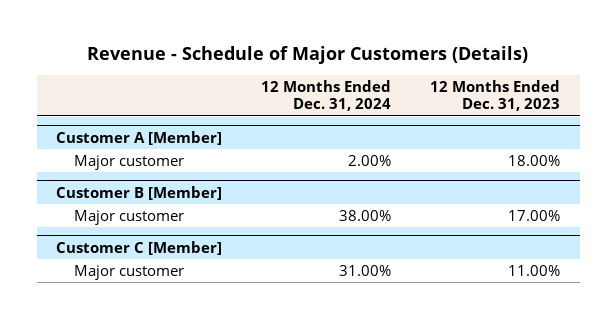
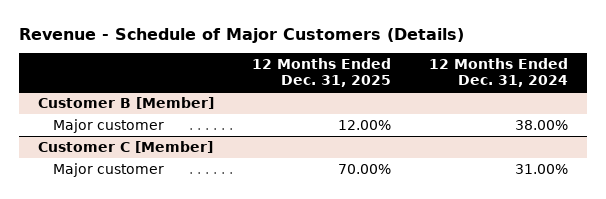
- | 12 Months Ended Dec. 31, 2024 | 12 Months Ended Dec. 31, 2023
+ | 12 Months Ended Dec. 31, 2025 | 12 Months Ended Dec. 31, 2024
- Customer A [Member]
- Major customer | 2.00% | 18.00%

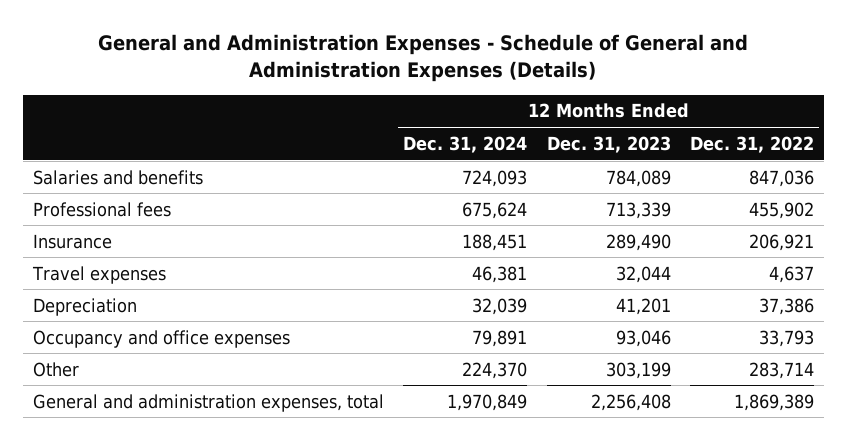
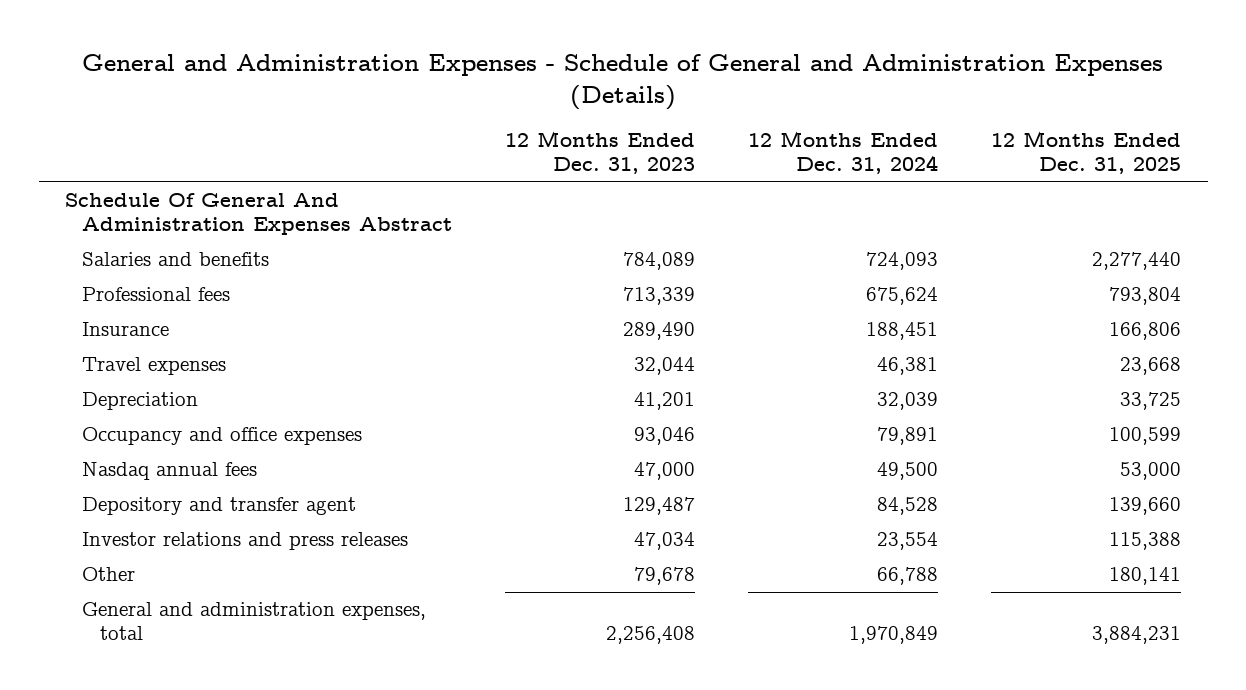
- | 12 Months Ended Dec. 31, 2024 | 12 Months Ended Dec. 31, 2023 | 12 Months Ended Dec. 31, 2022
+ | 12 Months Ended Dec. 31, 2023 | 12 Months Ended Dec. 31, 2024 | 12 Months Ended Dec. 31, 2025
+ Schedule Of General And Administration Expenses Abstract
- Other | 224,370 | 303,199 | 283,714
+ Nasdaq annual fees | 47,000 | 49,500 | 53,000
+ Depository and transfer agent | 129,487 | 84,528 | 139,660
+ Investor relations and press releases | 47,034 | 23,554 | 115,388
+ Other | 79,678 | 66,788 | 180,141

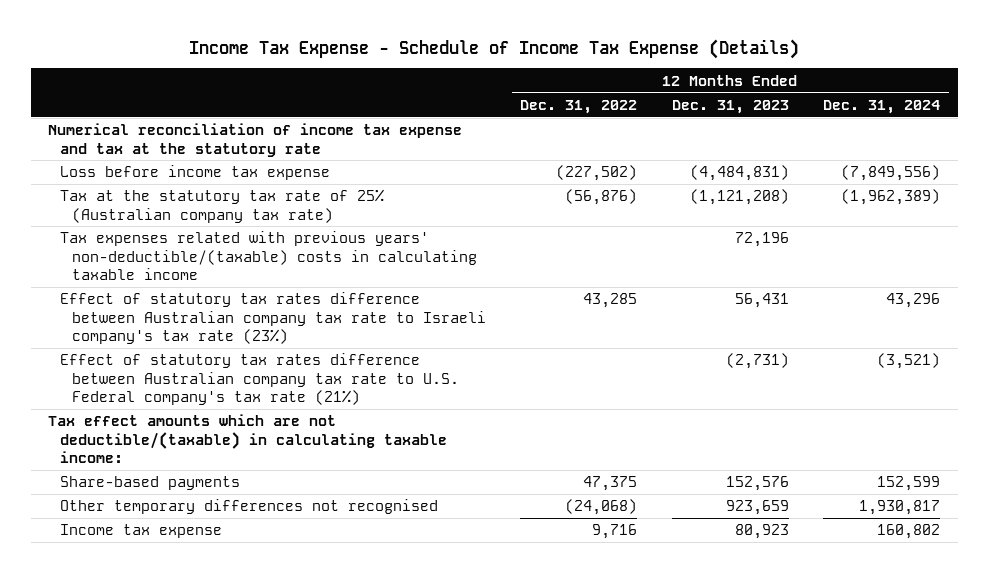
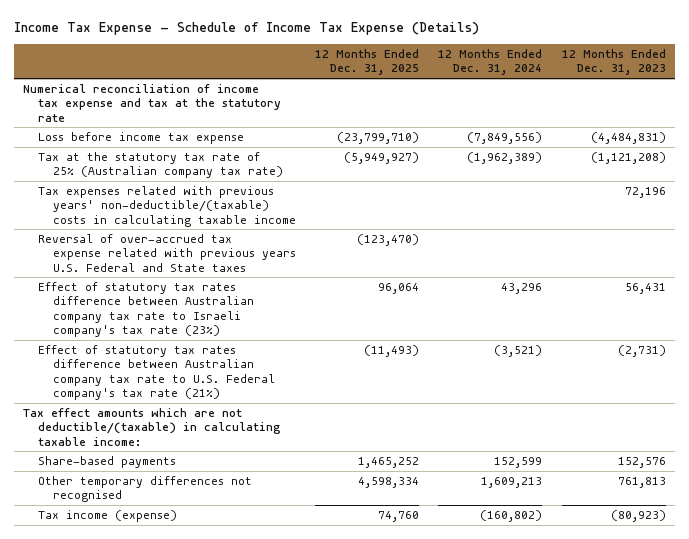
- | 12 Months Ended Dec. 31, 2022 | 12 Months Ended Dec. 31, 2023 | 12 Months Ended Dec. 31, 2024
+ | 12 Months Ended Dec. 31, 2025 | 12 Months Ended Dec. 31, 2024 | 12 Months Ended Dec. 31, 2023
+ Reversal of over-accrued tax expense related with previous years U.S. Federal and State taxes | (123,470) | |
- Other temporary differences not recognised | (24,068) | 923,659 | 1,930,817
- Income tax expense | 9,716 | 80,923 | 160,802
+ Other temporary differences not recognised | 4,598,334 | 1,609,213 | 761,813
+ Tax income (expense) | 74,760 | (160,802) | (80,923)

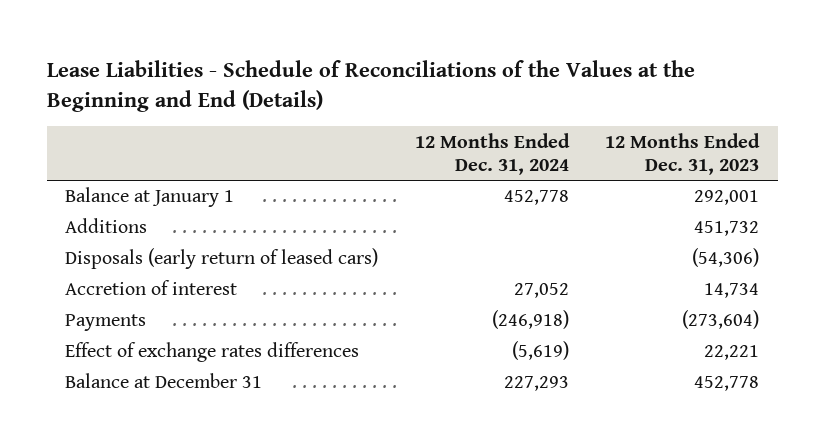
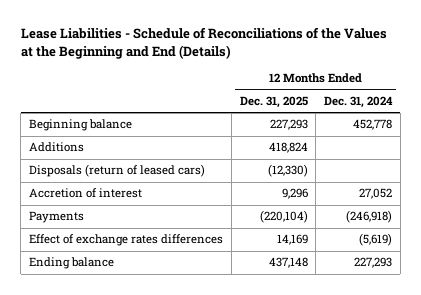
- | 12 Months Ended Dec. 31, 2024 | 12 Months Ended Dec. 31, 2023
+ | 12 Months Ended Dec. 31, 2025 | 12 Months Ended Dec. 31, 2024
- Balance at January 1 | 452,778 | 292,001
+ Beginning balance | 227,293 | 452,778
- Disposals (early return of leased cars) | | (54,306)
+ Disposals (return of leased cars) | (12,330) |
- Balance at December 31 | 227,293 | 452,778
+ Ending balance | 437,148 | 227,293

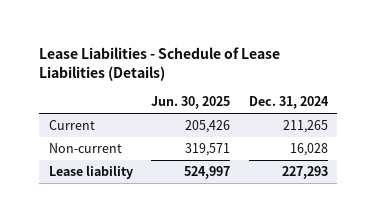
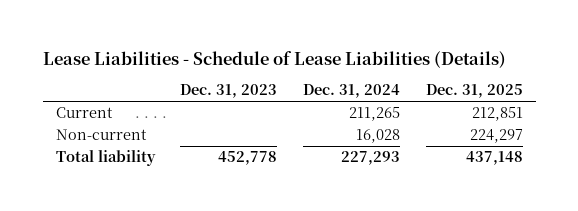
- | Jun. 30, 2025 | Dec. 31, 2024
+ | Dec. 31, 2023 | Dec. 31, 2024 | Dec. 31, 2025
- Lease liability | 524,997 | 227,293
+ Total liability | 452,778 | 227,293 | 437,148

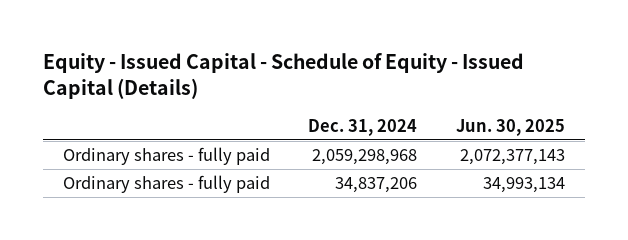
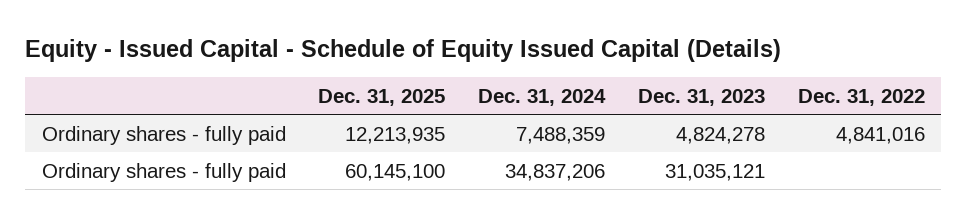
- Equity - Issued Capital - Schedule of Equity - Issued Capital (Details)
+ Equity - Issued Capital - Schedule of Equity Issued Capital (Details)
- | Dec. 31, 2024 | Jun. 30, 2025
+ | Dec. 31, 2025 | Dec. 31, 2024 | Dec. 31, 2023 | Dec. 31, 2022
- Ordinary shares - fully paid | 2,059,298,968 | 2,072,377,143
+ Ordinary shares - fully paid | 12,213,935 | 7,488,359 | 4,824,278 | 4,841,016

